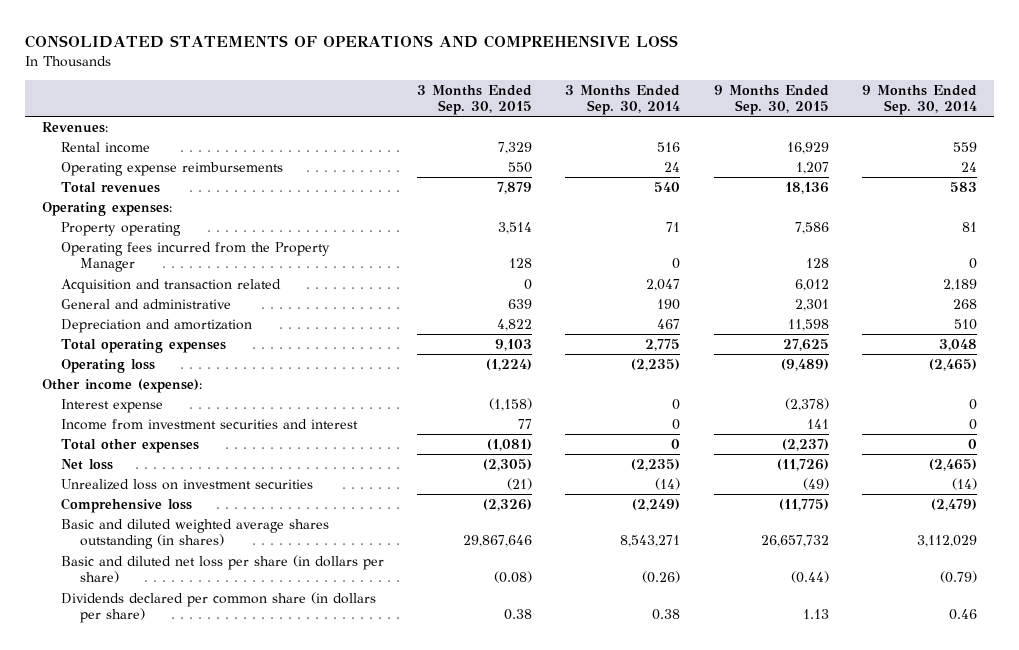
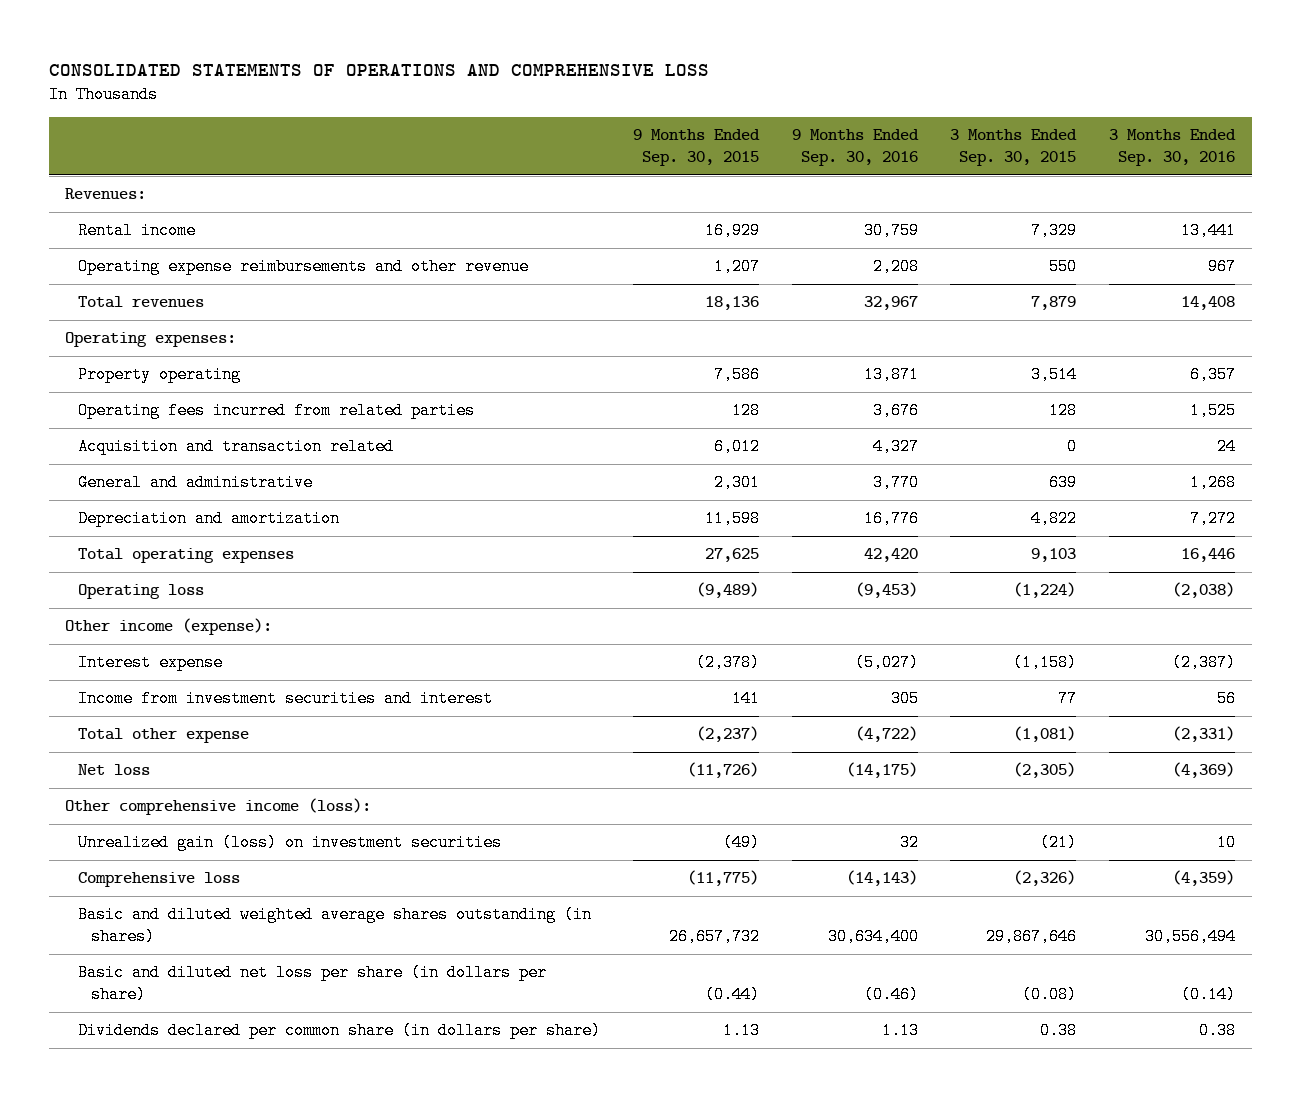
- | 3 Months Ended Sep. 30, 2015 | 3 Months Ended Sep. 30, 2014 | 9 Months Ended Sep. 30, 2015 | 9 Months Ended Sep. 30, 2014
+ | 9 Months Ended Sep. 30, 2015 | 9 Months Ended Sep. 30, 2016 | 3 Months Ended Sep. 30, 2015 | 3 Months Ended Sep. 30, 2016
- Operating expense reimbursements | 550 | 24 | 1,207 | 24
+ Operating expense reimbursements and other revenue | 1,207 | 2,208 | 550 | 967
- Operating fees incurred from the Property Manager | 128 | 0 | 128 | 0
+ Operating fees incurred from related parties | 128 | 3,676 | 128 | 1,525
- Total other expenses | (1,081) | 0 | (2,237) | 0
+ Total other expense | (2,237) | (4,722) | (1,081) | (2,331)
- Unrealized loss on investment securities | (21) | (14) | (49) | (14)
+ Other comprehensive income (loss):
+ Unrealized gain (loss) on investment securities | (49) | 32 | (21) | 10

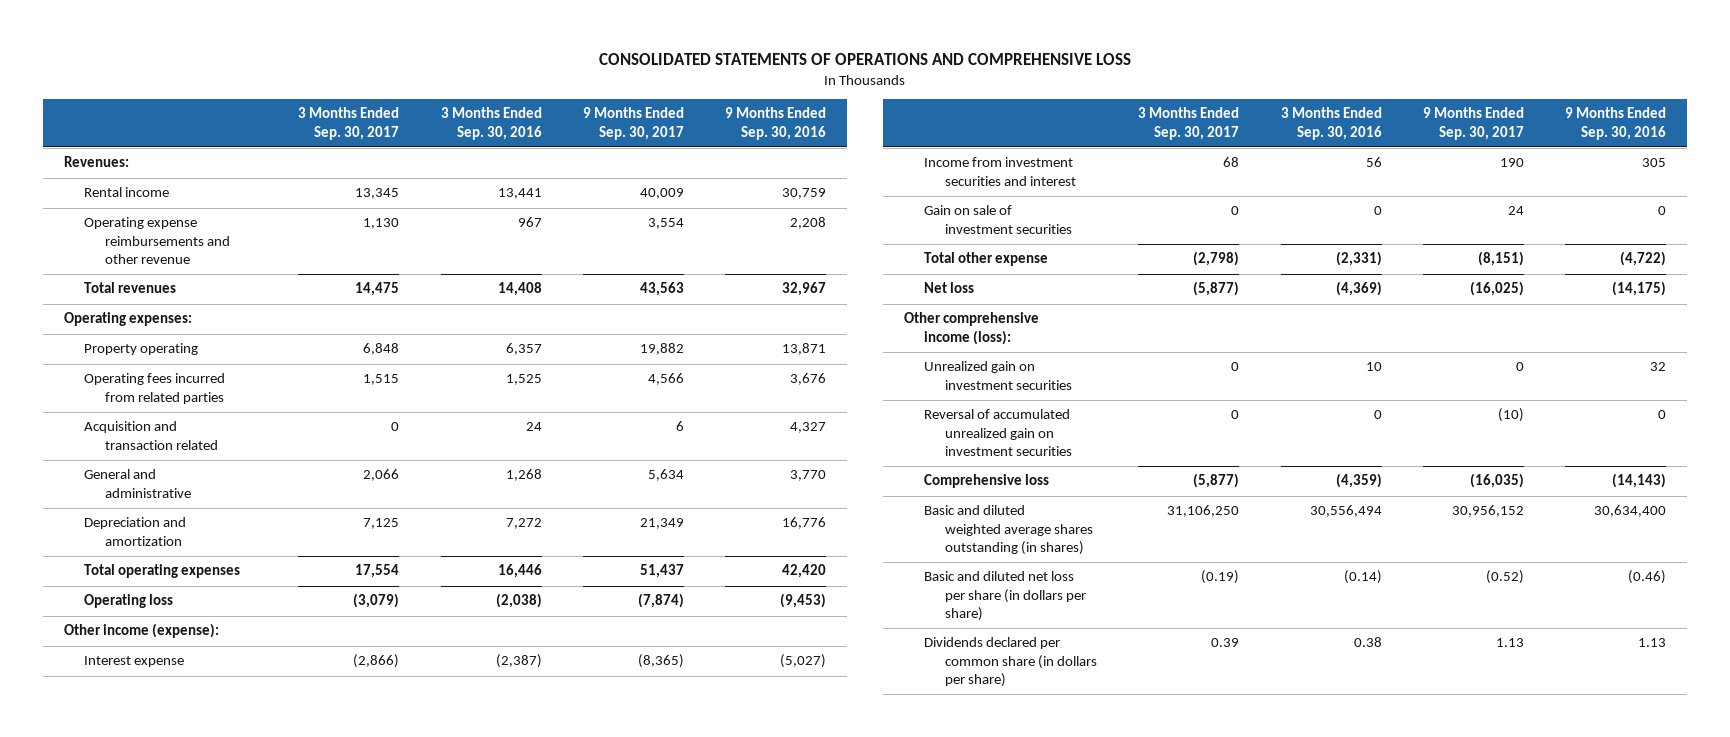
- | 9 Months Ended Sep. 30, 2015 | 9 Months Ended Sep. 30, 2016 | 3 Months Ended Sep. 30, 2015 | 3 Months Ended Sep. 30, 2016
+ | 3 Months Ended Sep. 30, 2017 | 3 Months Ended Sep. 30, 2016 | 9 Months Ended Sep. 30, 2017 | 9 Months Ended Sep. 30, 2016
+ Gain on sale of investment securities | 0 | 0 | 24 | 0
- Unrealized gain (loss) on investment securities | (49) | 32 | (21) | 10
+ Unrealized gain on investment securities | 0 | 10 | 0 | 32
+ Reversal of accumulated unrealized gain on investment securities | 0 | 0 | (10) | 0

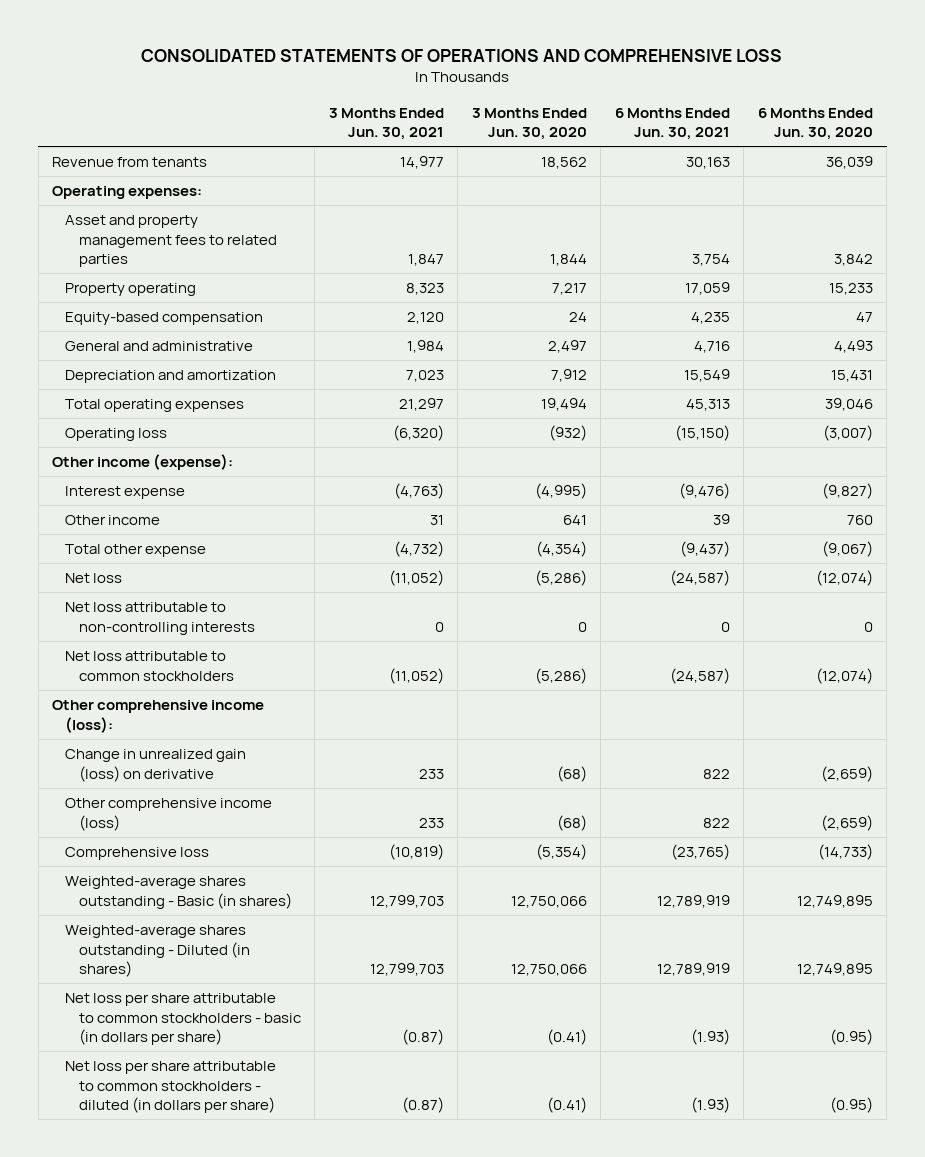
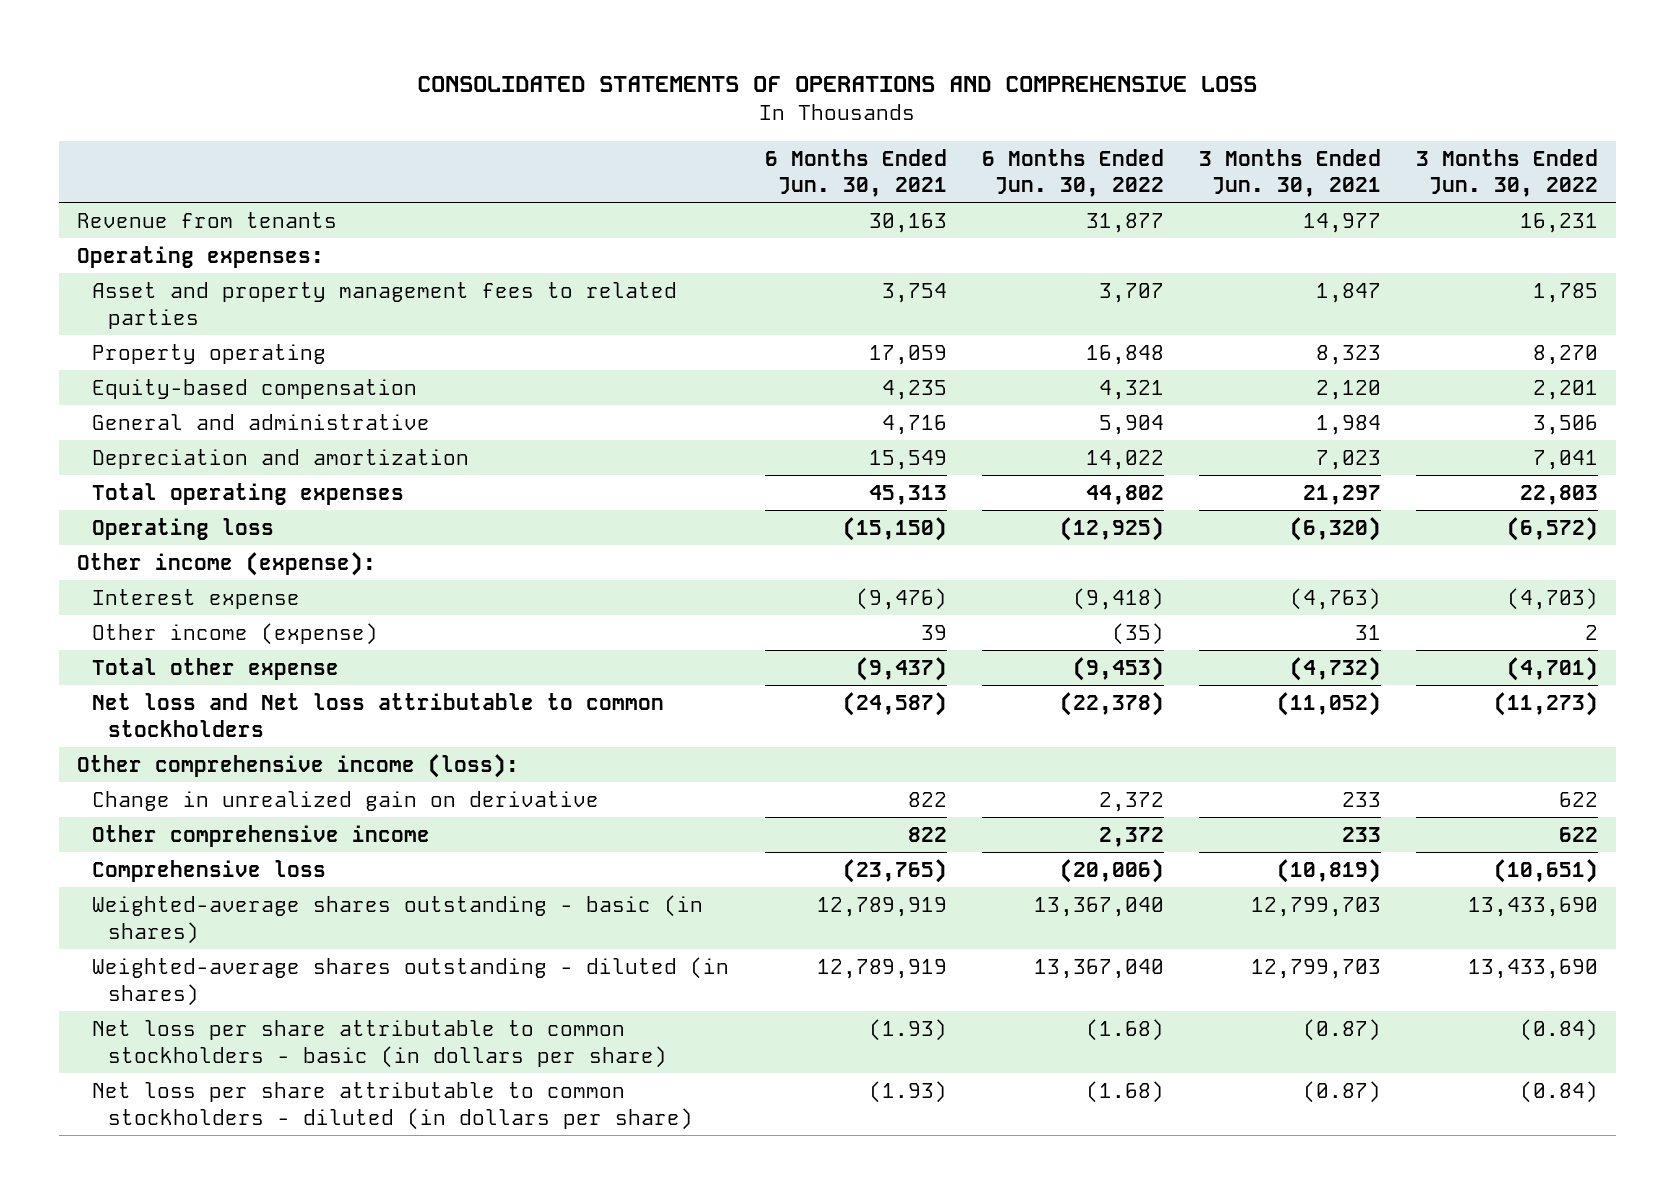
- | 3 Months Ended Jun. 30, 2021 | 3 Months Ended Jun. 30, 2020 | 6 Months Ended Jun. 30, 2021 | 6 Months Ended Jun. 30, 2020
+ | 6 Months Ended Jun. 30, 2021 | 6 Months Ended Jun. 30, 2022 | 3 Months Ended Jun. 30, 2021 | 3 Months Ended Jun. 30, 2022
- Other income | 31 | 641 | 39 | 760
+ Other income (expense) | 39 | (35) | 31 | 2
- Net loss | (11,052) | (5,286) | (24,587) | (12,074)
- Net loss attributable to non-controlling interests | 0 | 0 | 0 | 0
- Net loss attributable to common stockholders | (11,052) | (5,286) | (24,587) | (12,074)
+ Net loss and Net loss attributable to common stockholders | (24,587) | (22,378) | (11,052) | (11,273)
- Change in unrealized gain (loss) on derivative | 233 | (68) | 822 | (2,659)
- Other comprehensive income (loss) | 233 | (68) | 822 | (2,659)
+ Change in unrealized gain on derivative | 822 | 2,372 | 233 | 622
+ Other comprehensive income | 822 | 2,372 | 233 | 622
- Weighted-average shares outstanding - Basic (in shares) | 12,799,703 | 12,750,066 | 12,789,919 | 12,749,895
- Weighted-average shares outstanding - Diluted (in shares) | 12,799,703 | 12,750,066 | 12,789,919 | 12,749,895
+ Weighted-average shares outstanding - basic (in shares) | 12,789,919 | 13,367,040 | 12,799,703 | 13,433,690
+ Weighted-average shares outstanding - diluted (in shares) | 12,789,919 | 13,367,040 | 12,799,703 | 13,433,690

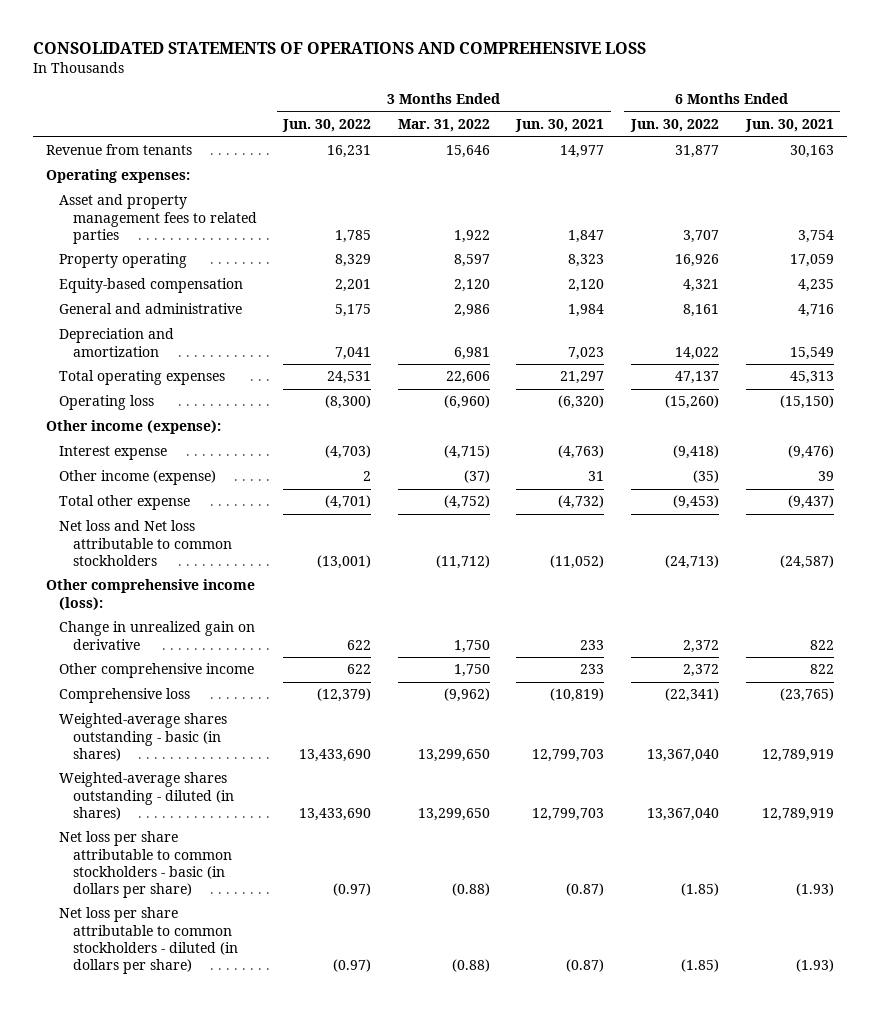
- | 6 Months Ended Jun. 30, 2021 | 6 Months Ended Jun. 30, 2022 | 3 Months Ended Jun. 30, 2021 | 3 Months Ended Jun. 30, 2022
+ | 3 Months Ended Jun. 30, 2022 | 3 Months Ended Mar. 31, 2022 | 3 Months Ended Jun. 30, 2021 | 6 Months Ended Jun. 30, 2022 | 6 Months Ended Jun. 30, 2021
- Property operating | 17,059 | 16,848 | 8,323 | 8,270
+ Property operating | 8,329 | 8,597 | 8,323 | 16,926 | 17,059
- General and administrative | 4,716 | 5,904 | 1,984 | 3,506
+ General and administrative | 5,175 | 2,986 | 1,984 | 8,161 | 4,716
- Total operating expenses | 45,313 | 44,802 | 21,297 | 22,803
- Operating loss | (15,150) | (12,925) | (6,320) | (6,572)
+ Total operating expenses | 24,531 | 22,606 | 21,297 | 47,137 | 45,313
+ Operating loss | (8,300) | (6,960) | (6,320) | (15,260) | (15,150)
- Net loss and Net loss attributable to common stockholders | (24,587) | (22,378) | (11,052) | (11,273)
+ Net loss and Net loss attributable to common stockholders | (13,001) | (11,712) | (11,052) | (24,713) | (24,587)
- Comprehensive loss | (23,765) | (20,006) | (10,819) | (10,651)
+ Comprehensive loss | (12,379) | (9,962) | (10,819) | (22,341) | (23,765)
- Net loss per share attributable to common stockholders - basic (in dollars per share) | (1.93) | (1.68) | (0.87) | (0.84)
- Net loss per share attributable to common stockholders - diluted (in dollars per share) | (1.93) | (1.68) | (0.87) | (0.84)
+ Net loss per share attributable to common stockholders - basic (in dollars per share) | (0.97) | (0.88) | (0.87) | (1.85) | (1.93)
+ Net loss per share attributable to common stockholders - diluted (in dollars per share) | (0.97) | (0.88) | (0.87) | (1.85) | (1.93)

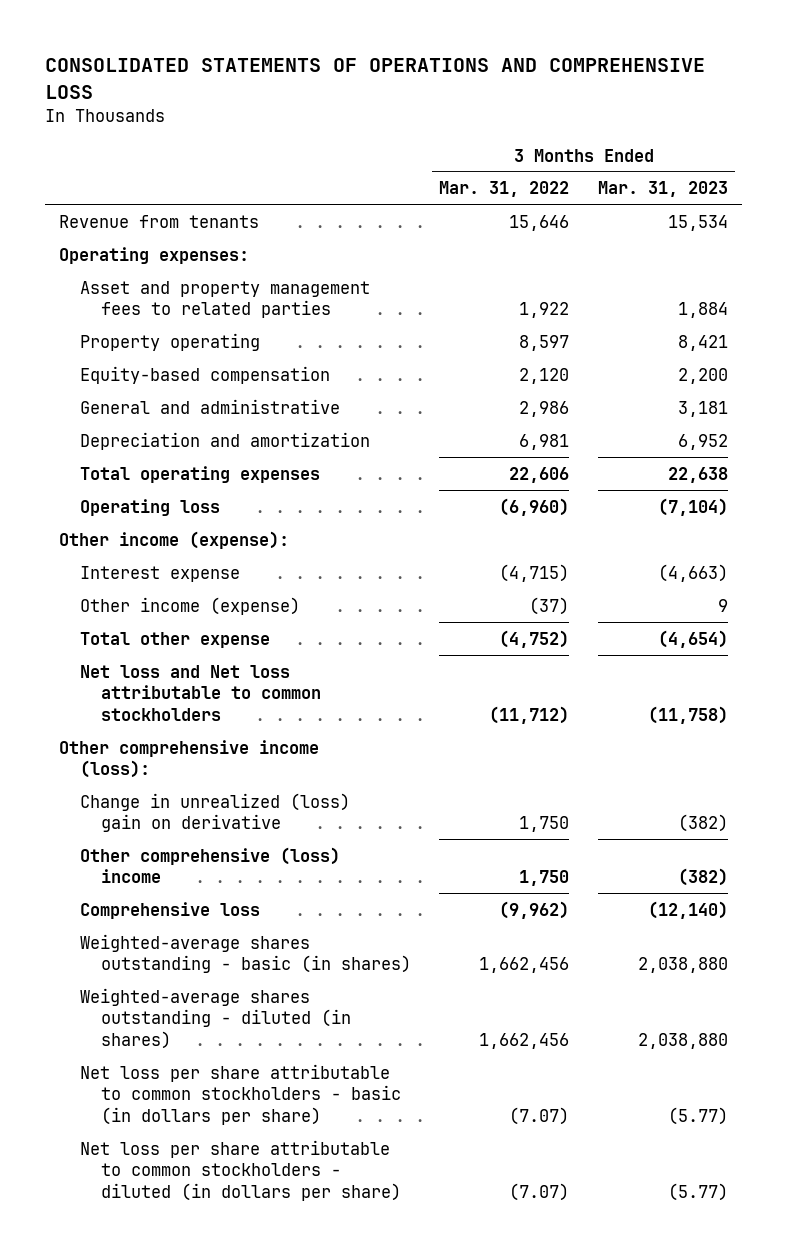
- | 3 Months Ended Jun. 30, 2022 | 3 Months Ended Mar. 31, 2022 | 3 Months Ended Jun. 30, 2021 | 6 Months Ended Jun. 30, 2022 | 6 Months Ended Jun. 30, 2021
+ | 3 Months Ended Mar. 31, 2022 | 3 Months Ended Mar. 31, 2023
- Change in unrealized gain on derivative | 622 | 1,750 | 233 | 2,372 | 822
- Other comprehensive income | 622 | 1,750 | 233 | 2,372 | 822
+ Change in unrealized (loss) gain on derivative | 1,750 | (382)
+ Other comprehensive (loss) income | 1,750 | (382)
- Weighted-average shares outstanding - basic (in shares) | 13,433,690 | 13,299,650 | 12,799,703 | 13,367,040 | 12,789,919
- Weighted-average shares outstanding - diluted (in shares) | 13,433,690 | 13,299,650 | 12,799,703 | 13,367,040 | 12,789,919
- Net loss per share attributable to common stockholders - basic (in dollars per share) | (0.97) | (0.88) | (0.87) | (1.85) | (1.93)
- Net loss per share attributable to common stockholders - diluted (in dollars per share) | (0.97) | (0.88) | (0.87) | (1.85) | (1.93)
+ Weighted-average shares outstanding - basic (in shares) | 1,662,456 | 2,038,880
+ Weighted-average shares outstanding - diluted (in shares) | 1,662,456 | 2,038,880
+ Net loss per share attributable to common stockholders - basic (in dollars per share) | (7.07) | (5.77)
+ Net loss per share attributable to common stockholders - diluted (in dollars per share) | (7.07) | (5.77)

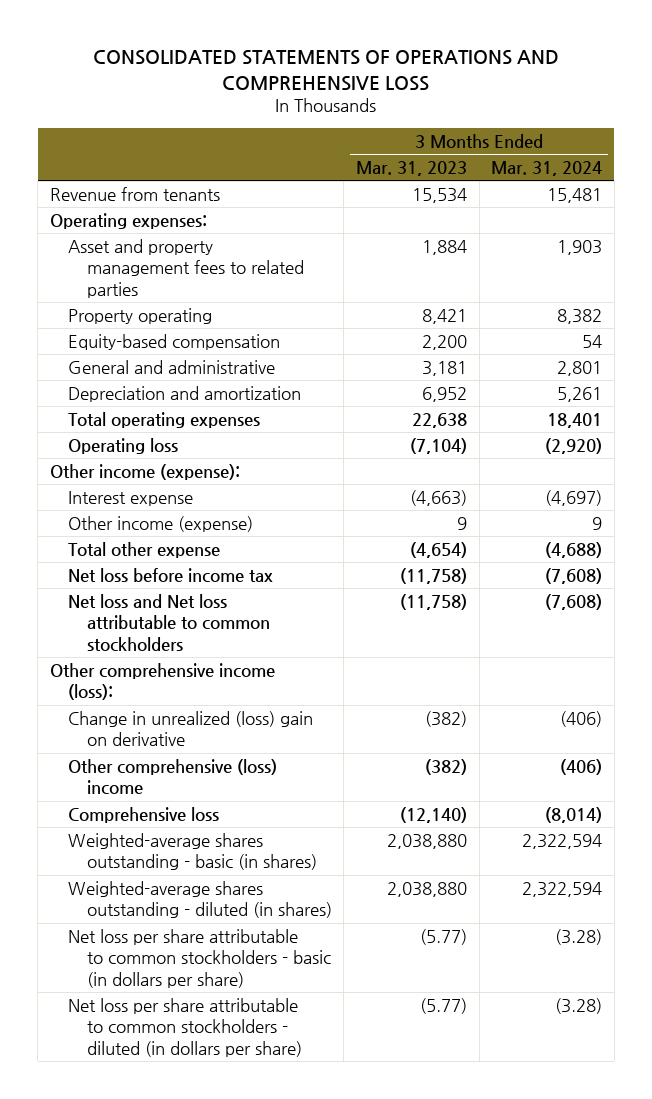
- | 3 Months Ended Mar. 31, 2022 | 3 Months Ended Mar. 31, 2023
+ | 3 Months Ended Mar. 31, 2023 | 3 Months Ended Mar. 31, 2024
+ Net loss before income tax | (11,758) | (7,608)

